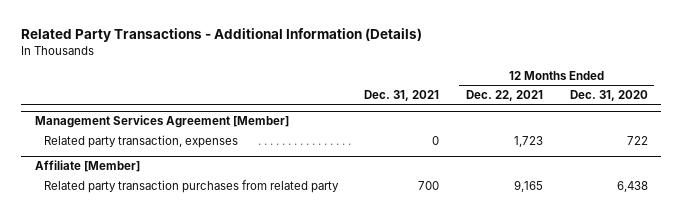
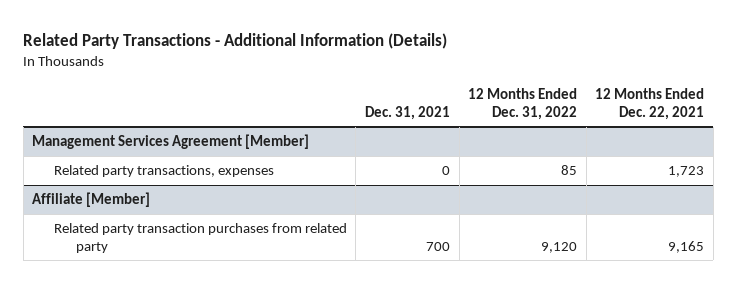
- | Dec. 31, 2021 | 12 Months Ended Dec. 22, 2021 | 12 Months Ended Dec. 31, 2020
+ | Dec. 31, 2021 | 12 Months Ended Dec. 31, 2022 | 12 Months Ended Dec. 22, 2021
@ Management Services Agreement [Member]
- Related party transaction, expenses | 0 | 1,723 | 722
+ Related party transactions, expenses | 0 | 85 | 1,723

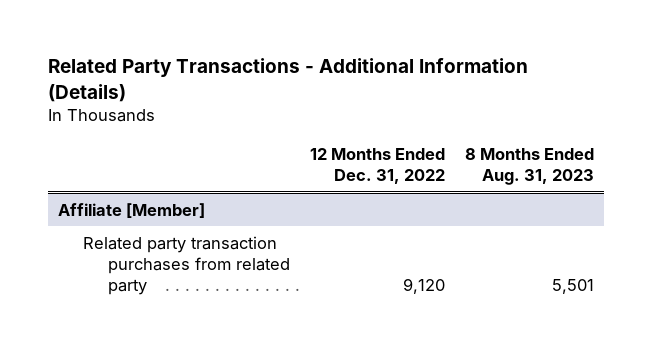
- | Dec. 31, 2021 | 12 Months Ended Dec. 31, 2022 | 12 Months Ended Dec. 22, 2021
+ | 12 Months Ended Dec. 31, 2022 | 8 Months Ended Aug. 31, 2023
- Management Services Agreement [Member]
- Related party transactions, expenses | 0 | 85 | 1,723

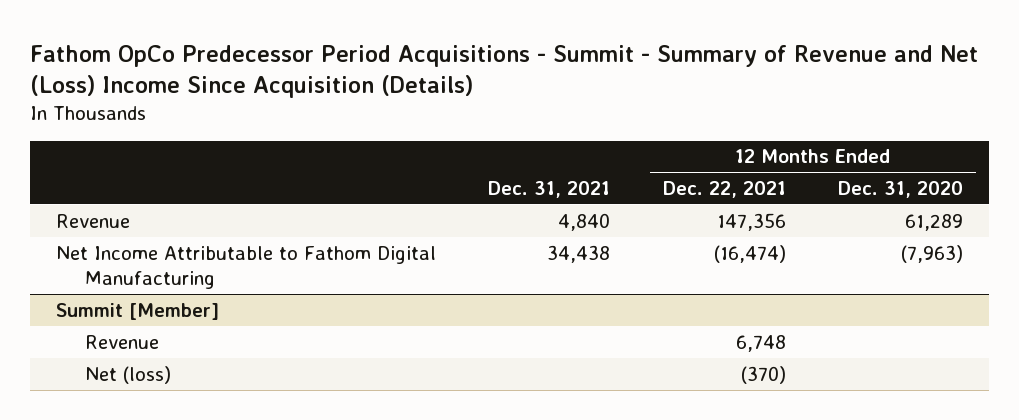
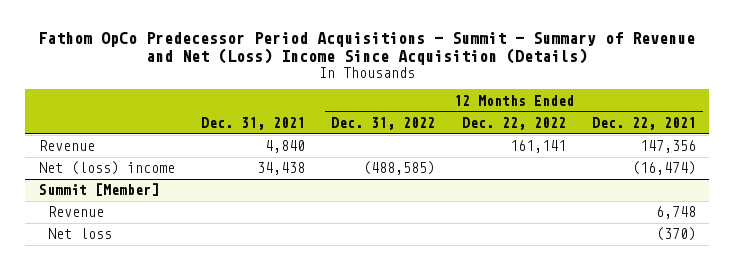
- | Dec. 31, 2021 | 12 Months Ended Dec. 22, 2021 | 12 Months Ended Dec. 31, 2020
+ | Dec. 31, 2021 | 12 Months Ended Dec. 31, 2022 | 12 Months Ended Dec. 22, 2022 | 12 Months Ended Dec. 22, 2021
- Net Income Attributable to Fathom Digital Manufacturing | 34,438 | (16,474) | (7,963)
+ Net (loss) income | 34,438 | (488,585) | | (16,474)
@ Summit [Member]
- Net (loss) | | (370) |
+ Net loss | | | | (370)

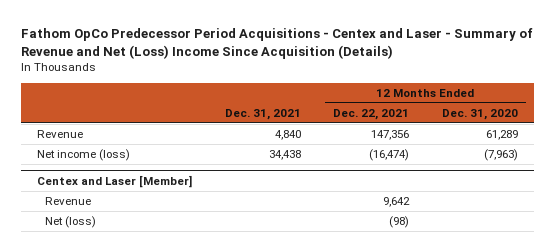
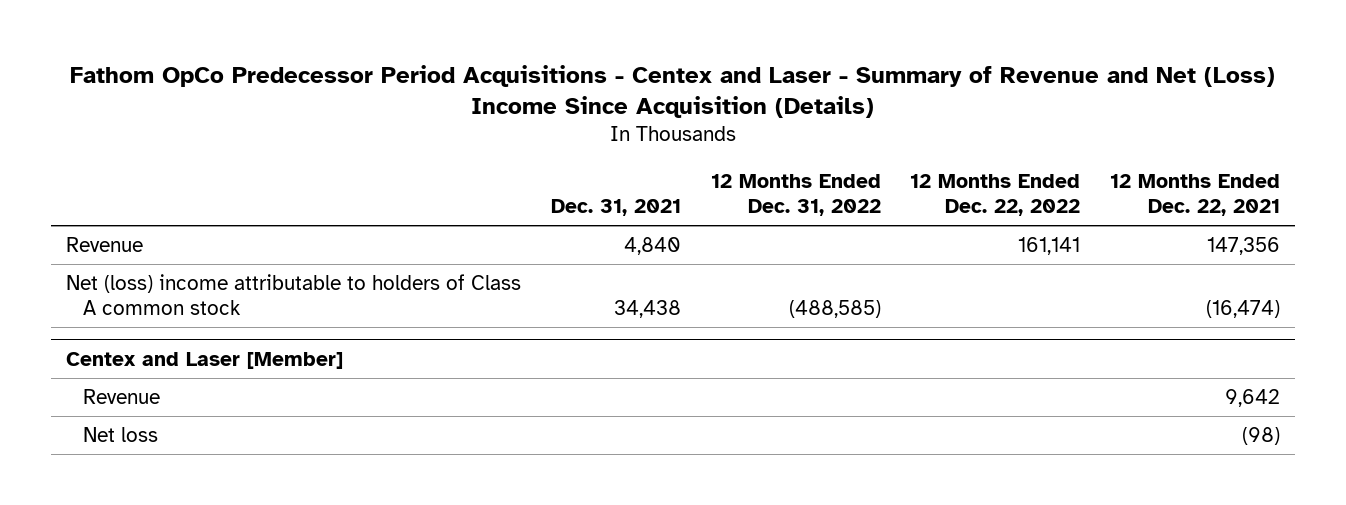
- | Dec. 31, 2021 | 12 Months Ended Dec. 22, 2021 | 12 Months Ended Dec. 31, 2020
+ | Dec. 31, 2021 | 12 Months Ended Dec. 31, 2022 | 12 Months Ended Dec. 22, 2022 | 12 Months Ended Dec. 22, 2021
- Net income (loss) | 34,438 | (16,474) | (7,963)
+ Net (loss) income attributable to holders of Class A common stock | 34,438 | (488,585) | | (16,474)
@ Centex and Laser [Member]
- Net (loss) | | (98) |
+ Net loss | | | | (98)

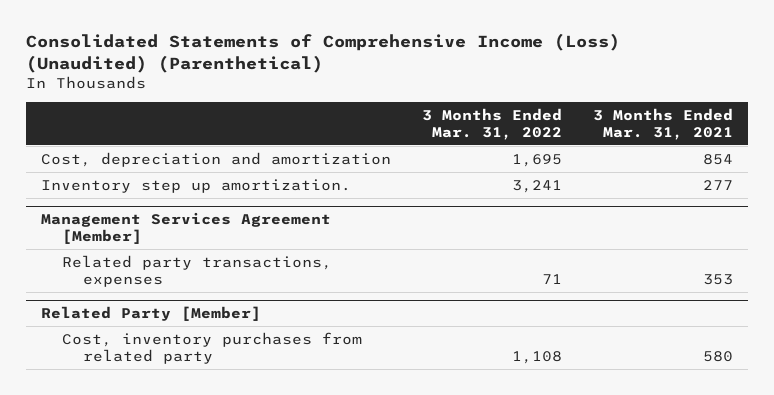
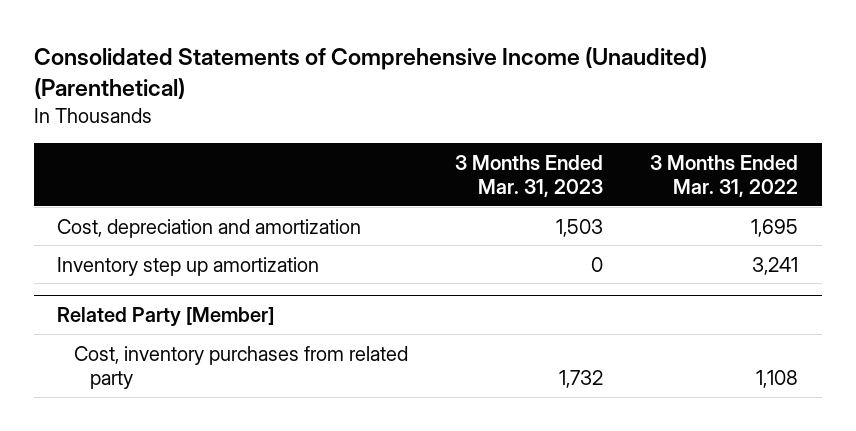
- Consolidated Statements of Comprehensive Income (Loss) (Unaudited) (Parenthetical)
+ Consolidated Statements of Comprehensive Income (Unaudited) (Parenthetical)
- | 3 Months Ended Mar. 31, 2022 | 3 Months Ended Mar. 31, 2021
+ | 3 Months Ended Mar. 31, 2023 | 3 Months Ended Mar. 31, 2022
- Inventory step up amortization. | 3,241 | 277
- Management Services Agreement [Member]
- Related party transactions, expenses | 71 | 353
+ Inventory step up amortization | 0 | 3,241

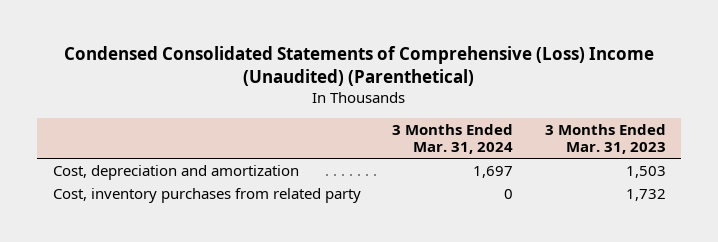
- Consolidated Statements of Comprehensive Income (Unaudited) (Parenthetical)
+ Condensed Consolidated Statements of Comprehensive (Loss) Income (Unaudited) (Parenthetical)
- | 3 Months Ended Mar. 31, 2023 | 3 Months Ended Mar. 31, 2022
+ | 3 Months Ended Mar. 31, 2024 | 3 Months Ended Mar. 31, 2023
- Inventory step up amortization | 0 | 3,241
- Related Party [Member]

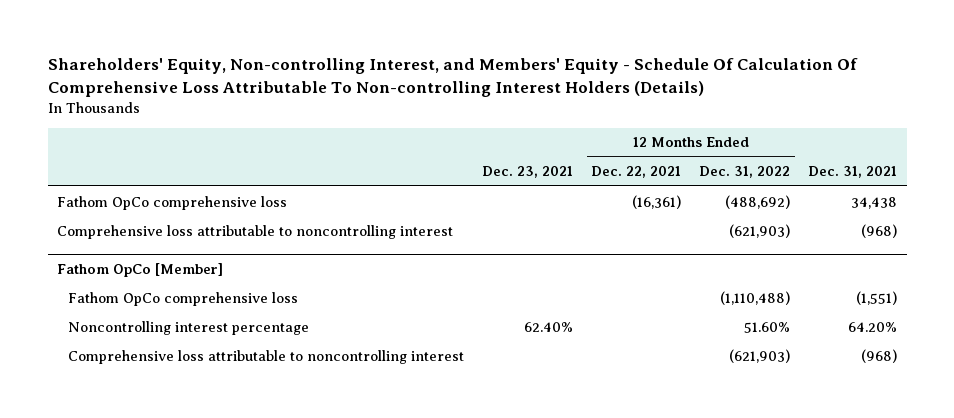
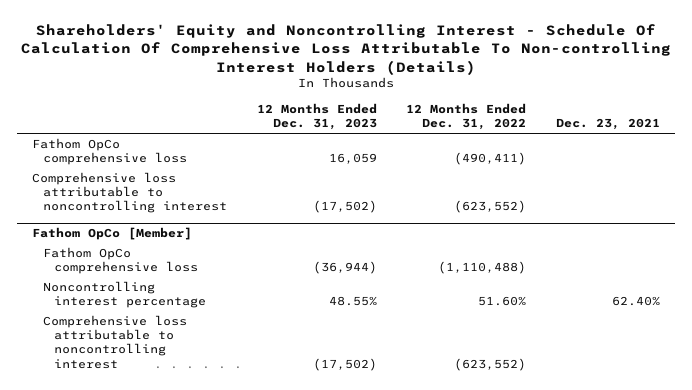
- Shareholders' Equity, Non-controlling Interest, and Members' Equity - Schedule Of Calculation Of Comprehensive Loss Attributable To Non-controlling Interest Holders (Details)
+ Shareholders' Equity and Noncontrolling Interest - Schedule Of Calculation Of Comprehensive Loss Attributable To Non-controlling Interest Holders (Details)
- | Dec. 23, 2021 | 12 Months Ended Dec. 22, 2021 | 12 Months Ended Dec. 31, 2022 | Dec. 31, 2021
+ | 12 Months Ended Dec. 31, 2023 | 12 Months Ended Dec. 31, 2022 | Dec. 23, 2021
- Fathom OpCo comprehensive loss | | (16,361) | (488,692) | 34,438
- Comprehensive loss attributable to noncontrolling interest | | | (621,903) | (968)
+ Fathom OpCo comprehensive loss | 16,059 | (490,411) |
+ Comprehensive loss attributable to noncontrolling interest | (17,502) | (623,552) |
@ Fathom OpCo [Member]
- Comprehensive loss attributable to noncontrolling interest | | | (621,903) | (968)
+ Comprehensive loss attributable to noncontrolling interest | (17,502) | (623,552) |

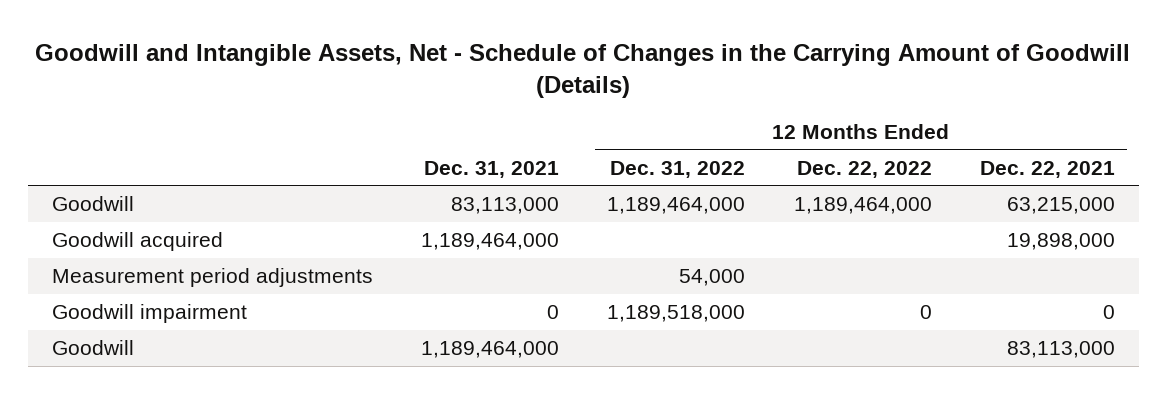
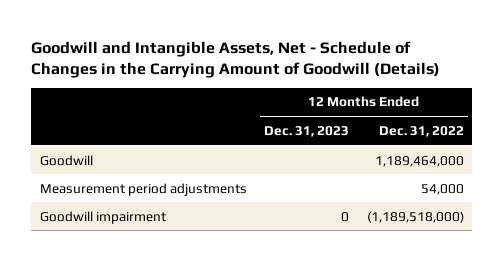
- | Dec. 31, 2021 | 12 Months Ended Dec. 31, 2022 | 12 Months Ended Dec. 22, 2022 | 12 Months Ended Dec. 22, 2021
+ | 12 Months Ended Dec. 31, 2023 | 12 Months Ended Dec. 31, 2022
- Goodwill acquired | 1,189,464,000 | | | 19,898,000
- Goodwill impairment | 0 | 1,189,518,000 | 0 | 0
- Goodwill | 1,189,464,000 | | | 83,113,000
+ Goodwill impairment | 0 | (1,189,518,000)

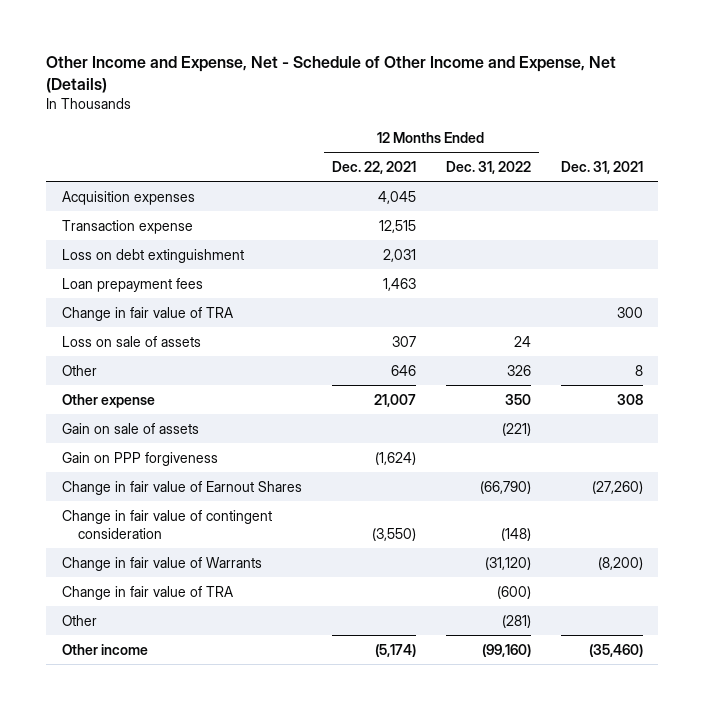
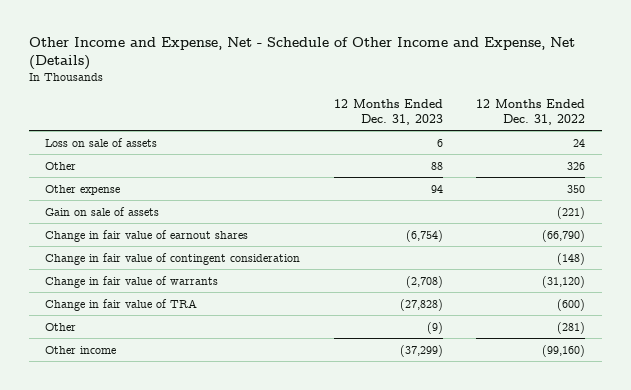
- | 12 Months Ended Dec. 22, 2021 | 12 Months Ended Dec. 31, 2022 | Dec. 31, 2021
+ | 12 Months Ended Dec. 31, 2023 | 12 Months Ended Dec. 31, 2022
- Acquisition expenses | 4,045 | |
- Transaction expense | 12,515 | |
- Loss on debt extinguishment | 2,031 | |
- Loan prepayment fees | 1,463 | |
- Change in fair value of TRA | | | 300
- Gain on PPP forgiveness | (1,624) | |
- Change in fair value of Earnout Shares | | (66,790) | (27,260)
+ Change in fair value of earnout shares | (6,754) | (66,790)
- Change in fair value of Warrants | | (31,120) | (8,200)
+ Change in fair value of warrants | (2,708) | (31,120)

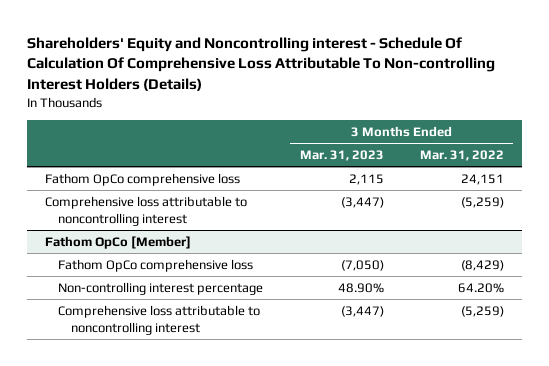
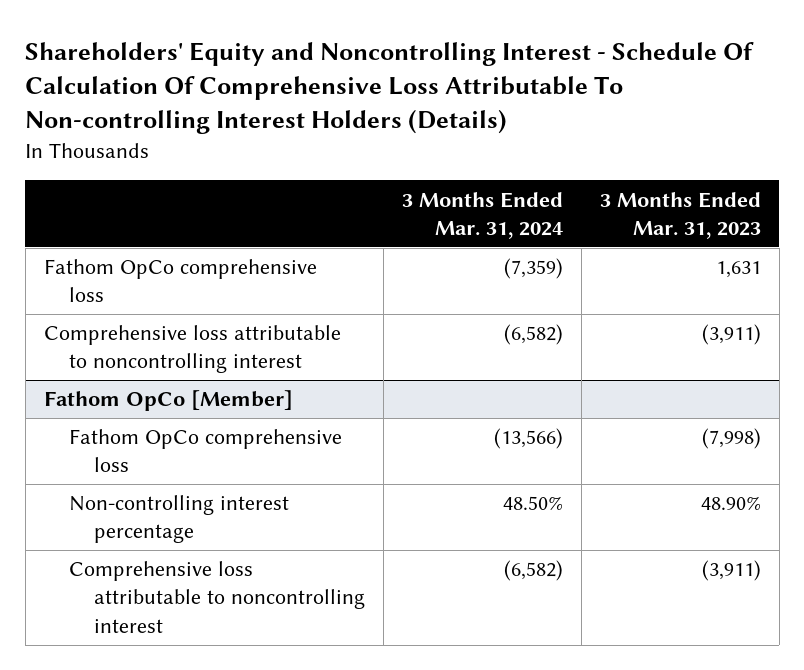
- Shareholders' Equity and Noncontrolling interest - Schedule Of Calculation Of Comprehensive Loss Attributable To Non-controlling Interest Holders (Details)
+ Shareholders' Equity and Noncontrolling Interest - Schedule Of Calculation Of Comprehensive Loss Attributable To Non-controlling Interest Holders (Details)
- | 3 Months Ended Mar. 31, 2023 | 3 Months Ended Mar. 31, 2022
+ | 3 Months Ended Mar. 31, 2024 | 3 Months Ended Mar. 31, 2023
- Fathom OpCo comprehensive loss | 2,115 | 24,151
- Comprehensive loss attributable to noncontrolling interest | (3,447) | (5,259)
+ Fathom OpCo comprehensive loss | (7,359) | 1,631
+ Comprehensive loss attributable to noncontrolling interest | (6,582) | (3,911)
@ Fathom OpCo [Member]
- Fathom OpCo comprehensive loss | (7,050) | (8,429)
+ Fathom OpCo comprehensive loss | (13,566) | (7,998)
- Comprehensive loss attributable to noncontrolling interest | (3,447) | (5,259)
+ Comprehensive loss attributable to noncontrolling interest | (6,582) | (3,911)

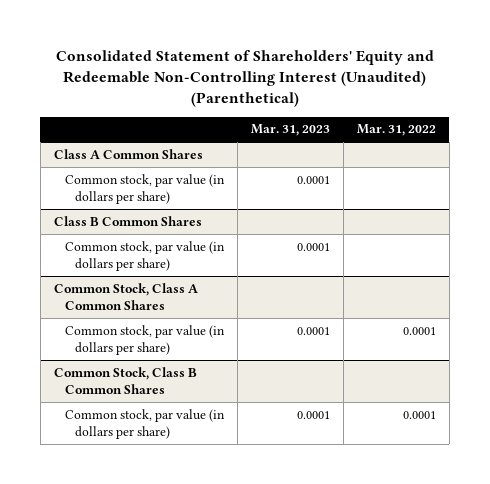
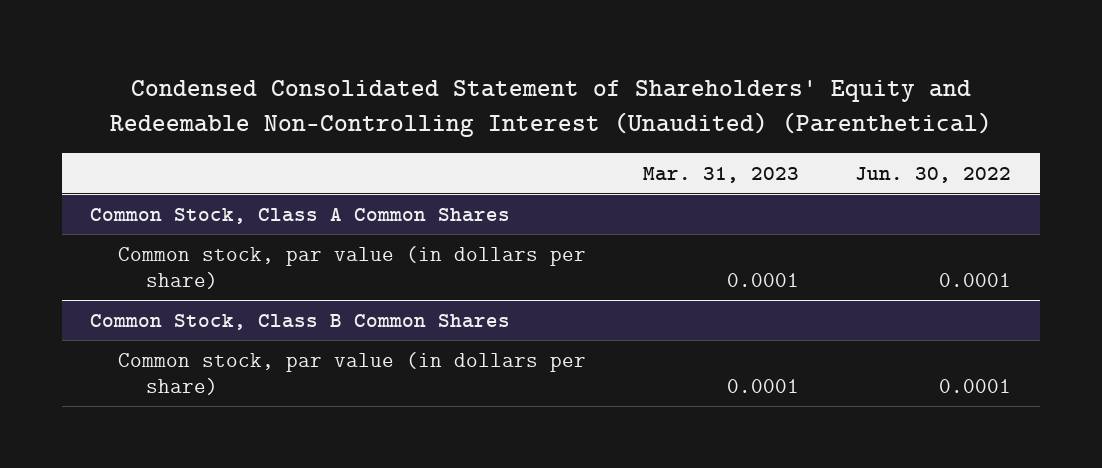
- Consolidated Statement of Shareholders' Equity and Redeemable Non-Controlling Interest (Unaudited) (Parenthetical)
+ Condensed Consolidated Statement of Shareholders' Equity and Redeemable Non-Controlling Interest (Unaudited) (Parenthetical)
- | Mar. 31, 2023 | Mar. 31, 2022
+ | Mar. 31, 2023 | Jun. 30, 2022
- Class A Common Shares
- Common stock, par value (in dollars per share) | 0.0001 |
- Class B Common Shares
- Common stock, par value (in dollars per share) | 0.0001 |

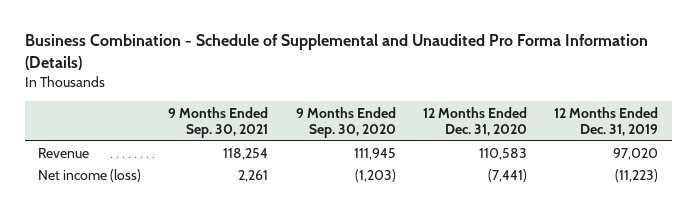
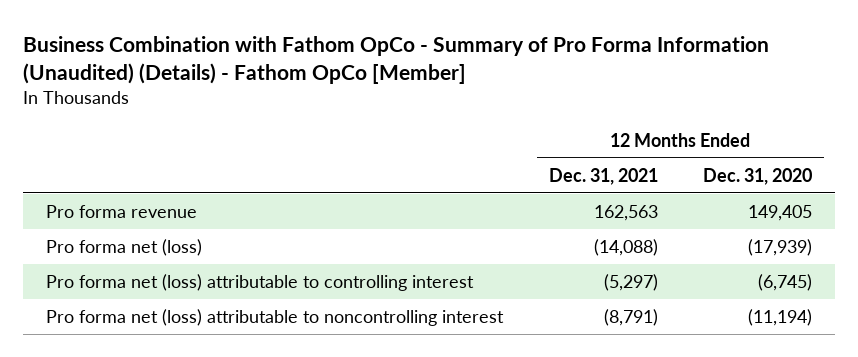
- Business Combination - Schedule of Supplemental and Unaudited Pro Forma Information (Details)
+ Business Combination with Fathom OpCo - Summary of Pro Forma Information (Unaudited) (Details) - Fathom OpCo [Member]
- | 9 Months Ended Sep. 30, 2021 | 9 Months Ended Sep. 30, 2020 | 12 Months Ended Dec. 31, 2020 | 12 Months Ended Dec. 31, 2019
+ | 12 Months Ended Dec. 31, 2021 | 12 Months Ended Dec. 31, 2020
- Revenue | 118,254 | 111,945 | 110,583 | 97,020
- Net income (loss) | 2,261 | (1,203) | (7,441) | (11,223)
+ Pro forma revenue | 162,563 | 149,405
+ Pro forma net (loss) | (14,088) | (17,939)
+ Pro forma net (loss) attributable to controlling interest | (5,297) | (6,745)
+ Pro forma net (loss) attributable to noncontrolling interest | (8,791) | (11,194)

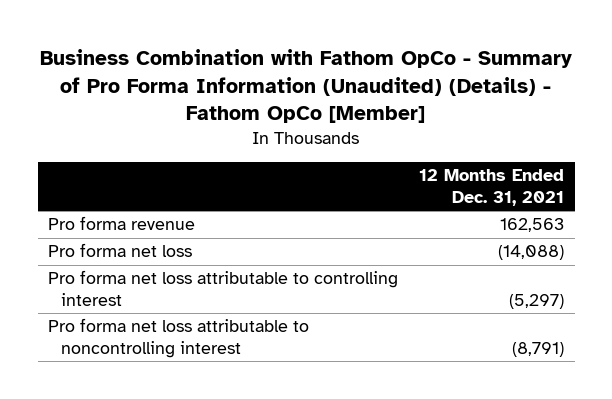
- | 12 Months Ended Dec. 31, 2021 | 12 Months Ended Dec. 31, 2020
+ | 12 Months Ended Dec. 31, 2021
- Pro forma net (loss) | (14,088) | (17,939)
- Pro forma net (loss) attributable to controlling interest | (5,297) | (6,745)
- Pro forma net (loss) attributable to noncontrolling interest | (8,791) | (11,194)
+ Pro forma net loss | (14,088)
+ Pro forma net loss attributable to controlling interest | (5,297)
+ Pro forma net loss attributable to noncontrolling interest | (8,791)

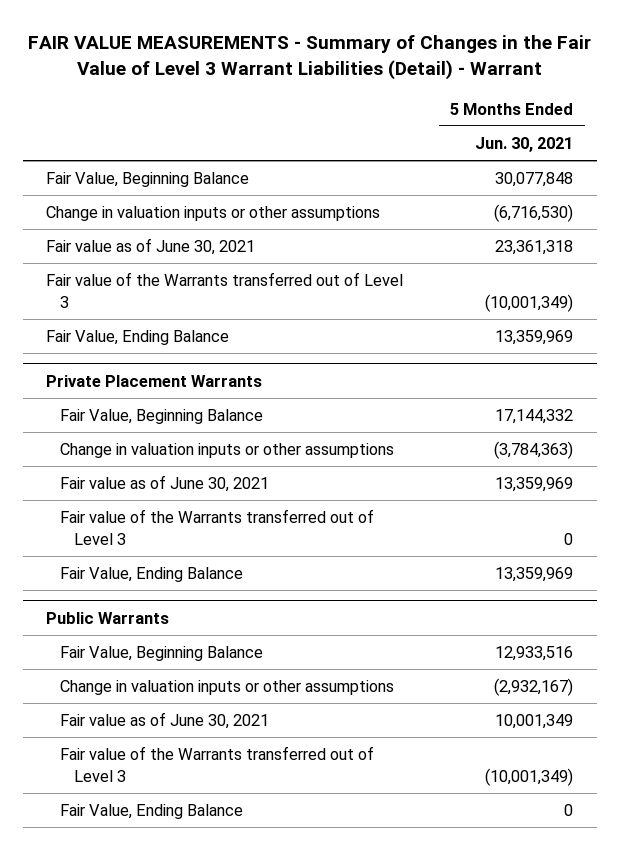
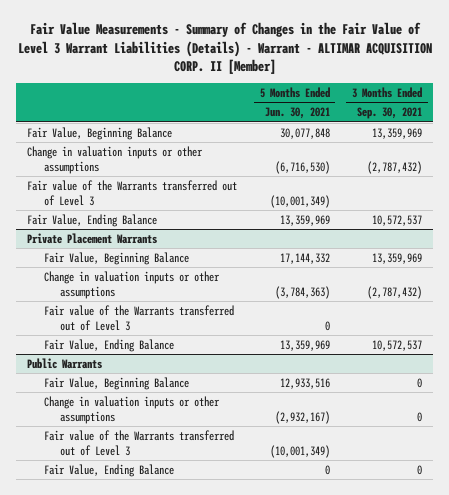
- FAIR VALUE MEASUREMENTS - Summary of Changes in the Fair Value of Level 3 Warrant Liabilities (Detail) - Warrant
+ Fair Value Measurements - Summary of Changes in the Fair Value of Level 3 Warrant Liabilities (Details) - Warrant - ALTIMAR ACQUISITION CORP. II [Member]
- | 5 Months Ended Jun. 30, 2021
+ | 5 Months Ended Jun. 30, 2021 | 3 Months Ended Sep. 30, 2021
- Fair value as of June 30, 2021 | 23,361,318
@ Private Placement Warrants
- Fair value as of June 30, 2021 | 13,359,969
@ Public Warrants
- Fair value as of June 30, 2021 | 10,001,349

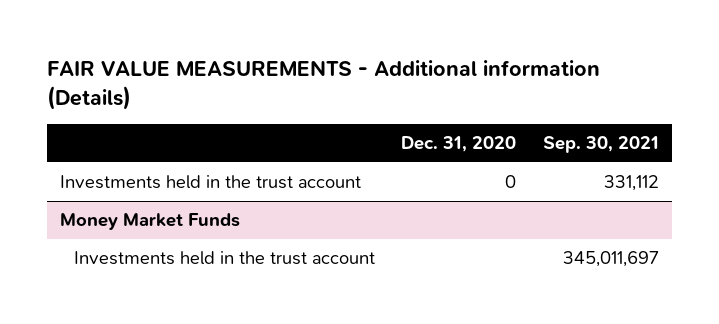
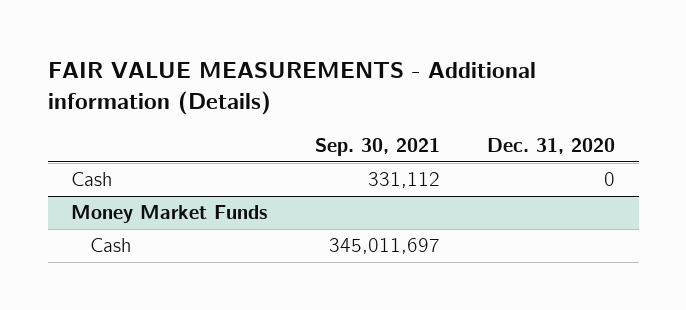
- | Dec. 31, 2020 | Sep. 30, 2021
+ | Sep. 30, 2021 | Dec. 31, 2020
- Investments held in the trust account | 0 | 331,112
+ Cash | 331,112 | 0
@ Money Market Funds
- Investments held in the trust account | | 345,011,697
+ Cash | 345,011,697 |

